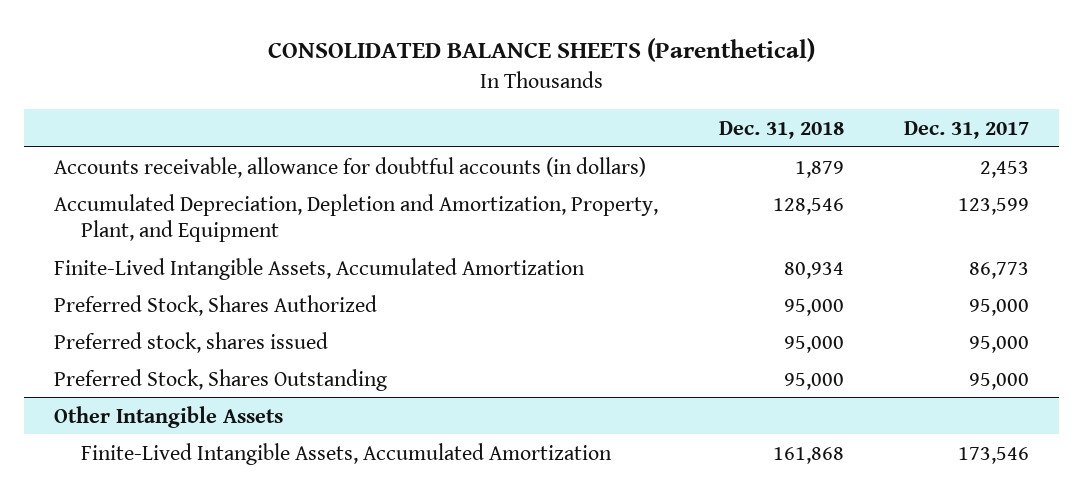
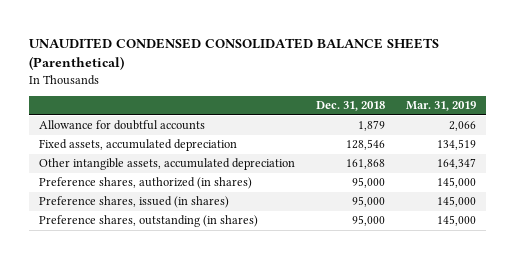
- CONSOLIDATED BALANCE SHEETS (Parenthetical)
+ UNAUDITED CONDENSED CONSOLIDATED BALANCE SHEETS (Parenthetical)
- | Dec. 31, 2018 | Dec. 31, 2017
+ | Dec. 31, 2018 | Mar. 31, 2019
- Accounts receivable, allowance for doubtful accounts (in dollars) | 1,879 | 2,453
- Accumulated Depreciation, Depletion and Amortization, Property, Plant, and Equipment | 128,546 | 123,599
- Finite-Lived Intangible Assets, Accumulated Amortization | 80,934 | 86,773
- Preferred Stock, Shares Authorized | 95,000 | 95,000
- Preferred stock, shares issued | 95,000 | 95,000
- Preferred Stock, Shares Outstanding | 95,000 | 95,000
- Other Intangible Assets
- Finite-Lived Intangible Assets, Accumulated Amortization | 161,868 | 173,546
+ Allowance for doubtful accounts | 1,879 | 2,066
+ Fixed assets, accumulated depreciation | 128,546 | 134,519
+ Other intangible assets, accumulated depreciation | 161,868 | 164,347
+ Preference shares, authorized (in shares) | 95,000 | 145,000
+ Preference shares, issued (in shares) | 95,000 | 145,000
+ Preference shares, outstanding (in shares) | 95,000 | 145,000

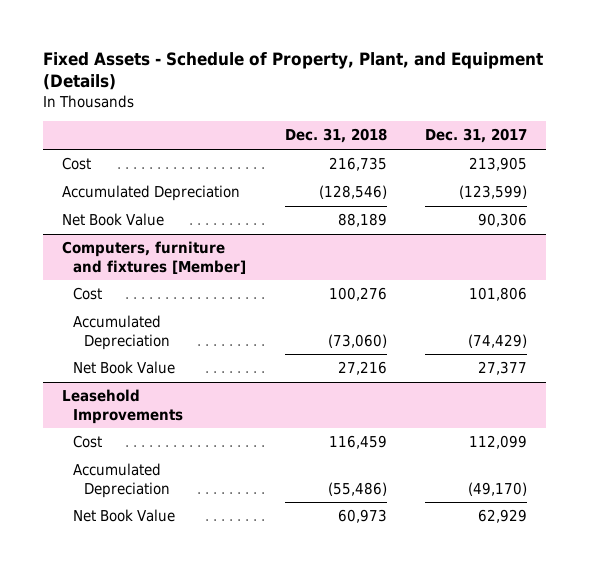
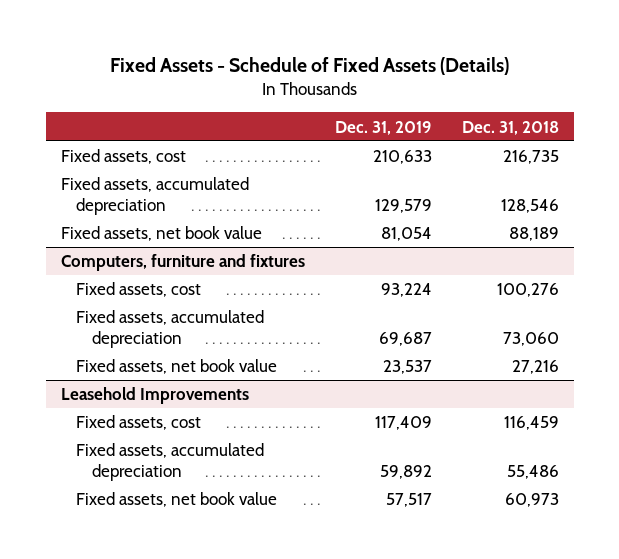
- Fixed Assets - Schedule of Property, Plant, and Equipment (Details)
+ Fixed Assets - Schedule of Fixed Assets (Details)
- | Dec. 31, 2018 | Dec. 31, 2017
+ | Dec. 31, 2019 | Dec. 31, 2018
- Cost | 216,735 | 213,905
- Accumulated Depreciation | (128,546) | (123,599)
- Net Book Value | 88,189 | 90,306
- Computers, furniture and fixtures [Member]
- Cost | 100,276 | 101,806
- Accumulated Depreciation | (73,060) | (74,429)
- Net Book Value | 27,216 | 27,377
+ Fixed assets, cost | 210,633 | 216,735
+ Fixed assets, accumulated depreciation | 129,579 | 128,546
+ Fixed assets, net book value | 81,054 | 88,189
+ Computers, furniture and fixtures
+ Fixed assets, cost | 93,224 | 100,276
+ Fixed assets, accumulated depreciation | 69,687 | 73,060
+ Fixed assets, net book value | 23,537 | 27,216
@ Leasehold Improvements
- Cost | 116,459 | 112,099
- Accumulated Depreciation | (55,486) | (49,170)
- Net Book Value | 60,973 | 62,929
+ Fixed assets, cost | 117,409 | 116,459
+ Fixed assets, accumulated depreciation | 59,892 | 55,486
+ Fixed assets, net book value | 57,517 | 60,973

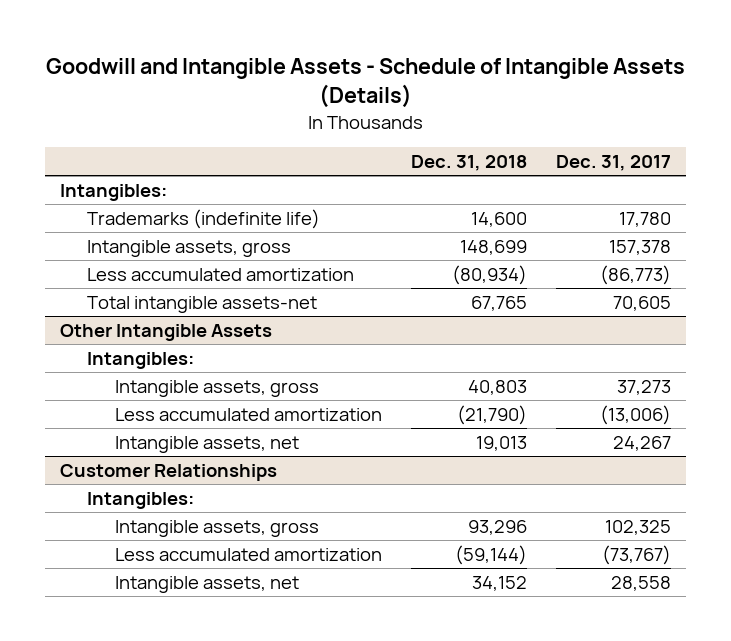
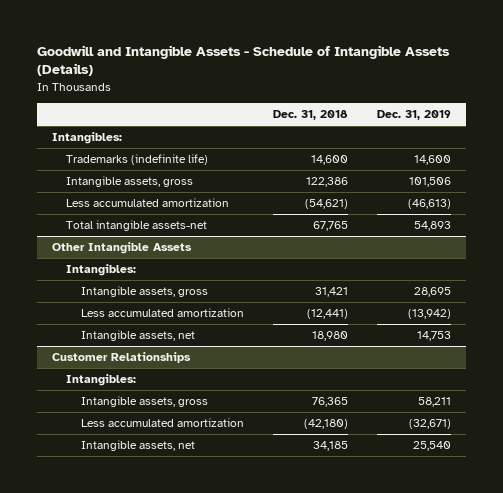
- | Dec. 31, 2018 | Dec. 31, 2017
+ | Dec. 31, 2018 | Dec. 31, 2019
- Intangible assets, gross | 148,699 | 157,378
- Less accumulated amortization | (80,934) | (86,773)
+ Intangible assets, gross | 122,386 | 101,506
+ Less accumulated amortization | (54,621) | (46,613)
@ Other Intangible Assets
- Intangible assets, gross | 40,803 | 37,273
- Less accumulated amortization | (21,790) | (13,006)
- Intangible assets, net | 19,013 | 24,267
+ Intangible assets, gross | 31,421 | 28,695
+ Less accumulated amortization | (12,441) | (13,942)
+ Intangible assets, net | 18,980 | 14,753
@ Customer Relationships
- Intangible assets, gross | 93,296 | 102,325
- Less accumulated amortization | (59,144) | (73,767)
- Intangible assets, net | 34,152 | 28,558
+ Intangible assets, gross | 76,365 | 58,211
+ Less accumulated amortization | (42,180) | (32,671)
+ Intangible assets, net | 34,185 | 25,540

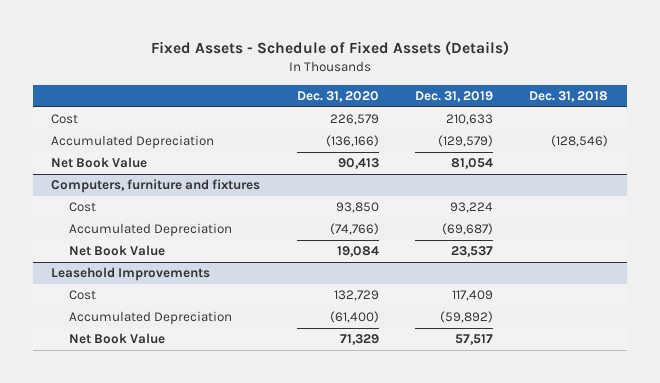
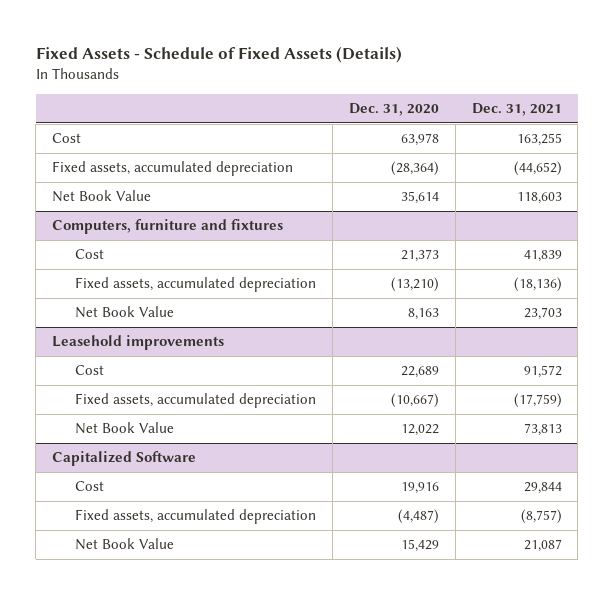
- | Dec. 31, 2020 | Dec. 31, 2019 | Dec. 31, 2018
+ | Dec. 31, 2020 | Dec. 31, 2021
- Cost | 226,579 | 210,633 |
- Accumulated Depreciation | (136,166) | (129,579) | (128,546)
- Net Book Value | 90,413 | 81,054 |
+ Cost | 63,978 | 163,255
+ Fixed assets, accumulated depreciation | (28,364) | (44,652)
+ Net Book Value | 35,614 | 118,603
@ Computers, furniture and fixtures
- Cost | 93,850 | 93,224 |
- Accumulated Depreciation | (74,766) | (69,687) |
- Net Book Value | 19,084 | 23,537 |
- Leasehold Improvements
- Cost | 132,729 | 117,409 |
- Accumulated Depreciation | (61,400) | (59,892) |
- Net Book Value | 71,329 | 57,517 |
@ Computers, furniture and fixtures
+ Cost | 21,373 | 41,839
+ Fixed assets, accumulated depreciation | (13,210) | (18,136)
+ Net Book Value | 8,163 | 23,703
+ Leasehold improvements
+ Cost | 22,689 | 91,572
+ Fixed assets, accumulated depreciation | (10,667) | (17,759)
+ Net Book Value | 12,022 | 73,813
+ Capitalized Software
+ Cost | 19,916 | 29,844
+ Fixed assets, accumulated depreciation | (4,487) | (8,757)
+ Net Book Value | 15,429 | 21,087

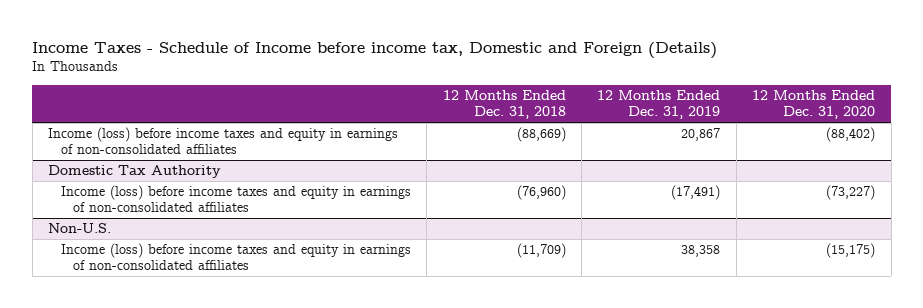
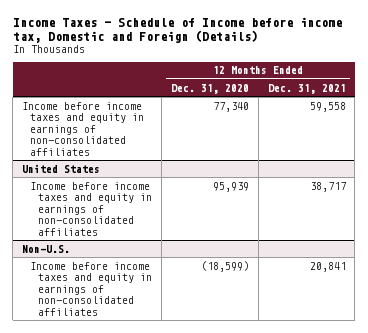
- | 12 Months Ended Dec. 31, 2018 | 12 Months Ended Dec. 31, 2019 | 12 Months Ended Dec. 31, 2020
+ | 12 Months Ended Dec. 31, 2020 | 12 Months Ended Dec. 31, 2021
- Income (loss) before income taxes and equity in earnings of non-consolidated affiliates | (88,669) | 20,867 | (88,402)
- Domestic Tax Authority
- Income (loss) before income taxes and equity in earnings of non-consolidated affiliates | (76,960) | (17,491) | (73,227)
+ Income before income taxes and equity in earnings of non-consolidated affiliates | 77,340 | 59,558
+ United States
+ Income before income taxes and equity in earnings of non-consolidated affiliates | 95,939 | 38,717
@ Non-U.S.
- Income (loss) before income taxes and equity in earnings of non-consolidated affiliates | (11,709) | 38,358 | (15,175)
+ Income before income taxes and equity in earnings of non-consolidated affiliates | (18,599) | 20,841

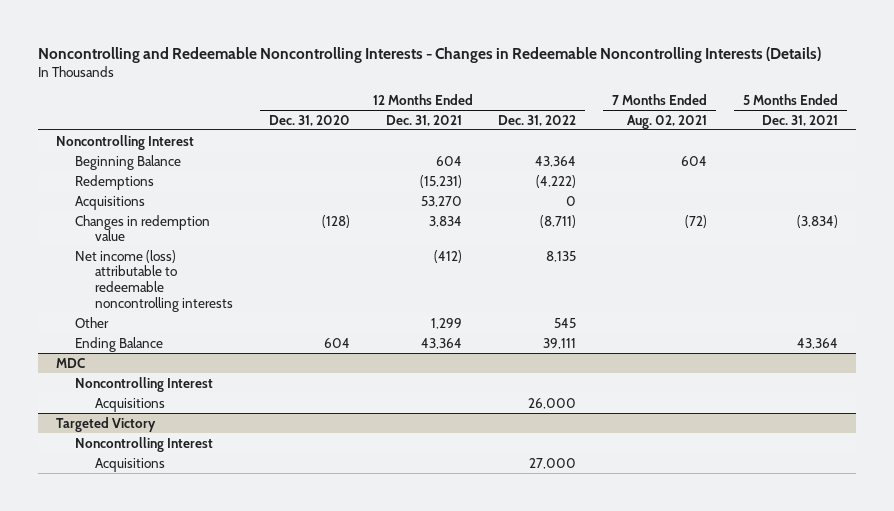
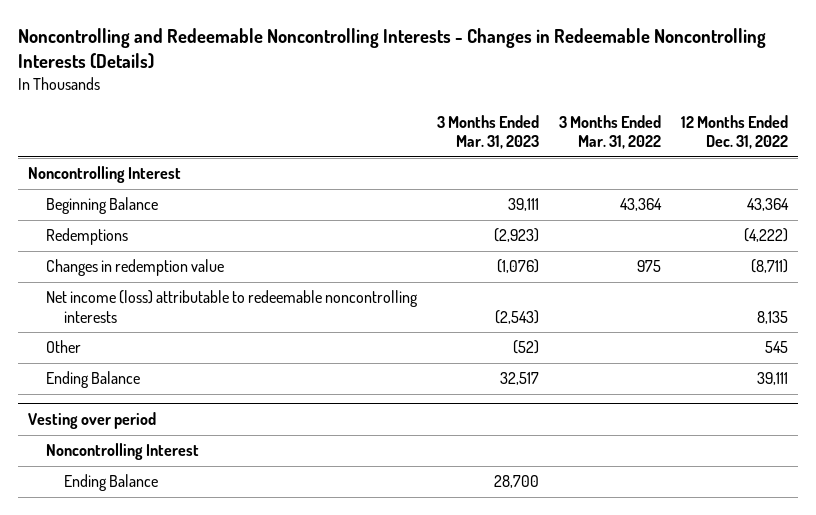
- | 12 Months Ended Dec. 31, 2020 | 12 Months Ended Dec. 31, 2021 | 12 Months Ended Dec. 31, 2022 | 7 Months Ended Aug. 02, 2021 | 5 Months Ended Dec. 31, 2021
+ | 3 Months Ended Mar. 31, 2023 | 3 Months Ended Mar. 31, 2022 | 12 Months Ended Dec. 31, 2022
- Acquisitions | | 53,270 | 0 | |
- MDC
- Noncontrolling Interest
- Acquisitions | | | 26,000 | |
- Targeted Victory
+ Vesting over period
- Acquisitions | | | 27,000 | |
+ Ending Balance | 28,700 | |

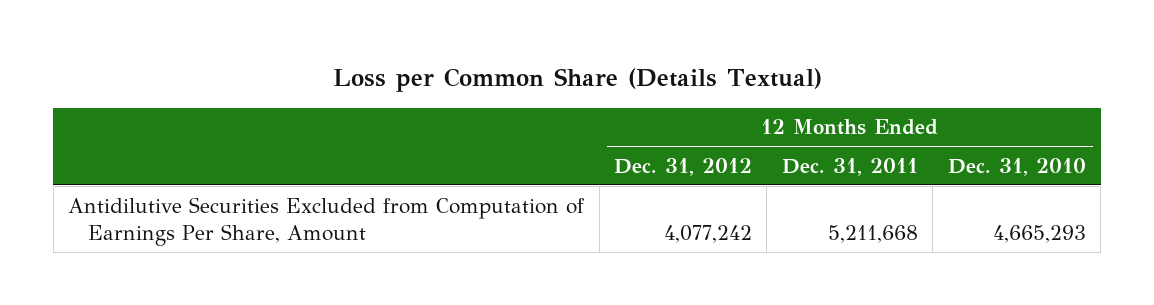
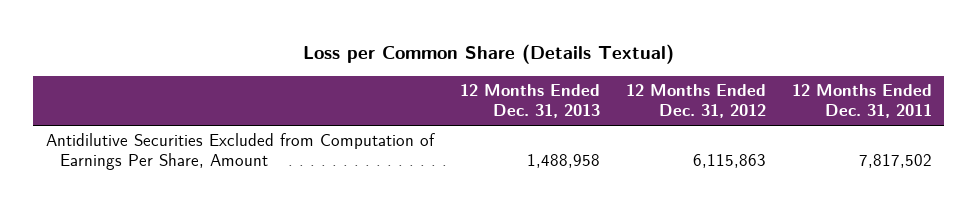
- | 12 Months Ended Dec. 31, 2012 | 12 Months Ended Dec. 31, 2011 | 12 Months Ended Dec. 31, 2010
+ | 12 Months Ended Dec. 31, 2013 | 12 Months Ended Dec. 31, 2012 | 12 Months Ended Dec. 31, 2011
- Antidilutive Securities Excluded from Computation of Earnings Per Share, Amount | 4,077,242 | 5,211,668 | 4,665,293
+ Antidilutive Securities Excluded from Computation of Earnings Per Share, Amount | 1,488,958 | 6,115,863 | 7,817,502

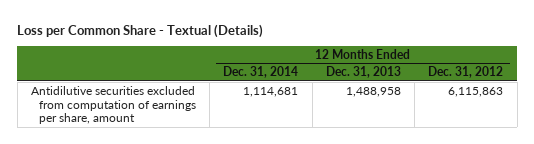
- Loss per Common Share (Details Textual)
+ Loss per Common Share - Textual (Details)
- | 12 Months Ended Dec. 31, 2013 | 12 Months Ended Dec. 31, 2012 | 12 Months Ended Dec. 31, 2011
+ | 12 Months Ended Dec. 31, 2014 | 12 Months Ended Dec. 31, 2013 | 12 Months Ended Dec. 31, 2012
- Antidilutive Securities Excluded from Computation of Earnings Per Share, Amount | 1,488,958 | 6,115,863 | 7,817,502
+ Antidilutive securities excluded from computation of earnings per share, amount | 1,114,681 | 1,488,958 | 6,115,863

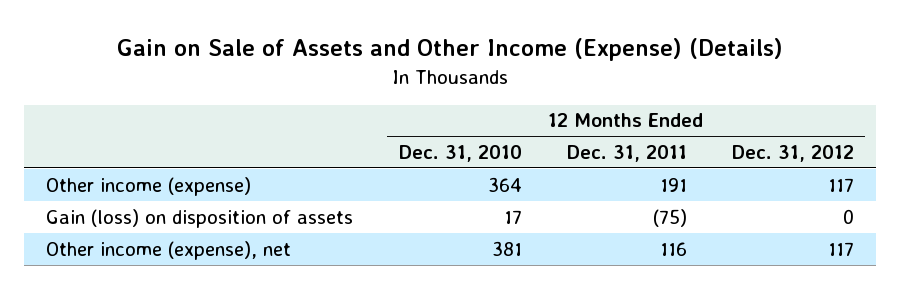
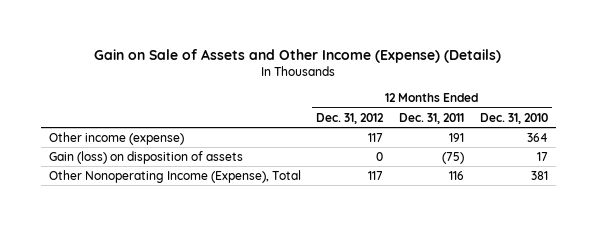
- | 12 Months Ended Dec. 31, 2010 | 12 Months Ended Dec. 31, 2011 | 12 Months Ended Dec. 31, 2012
+ | 12 Months Ended Dec. 31, 2012 | 12 Months Ended Dec. 31, 2011 | 12 Months Ended Dec. 31, 2010
- Other income (expense), net | 381 | 116 | 117
+ Other Nonoperating Income (Expense), Total | 117 | 116 | 381

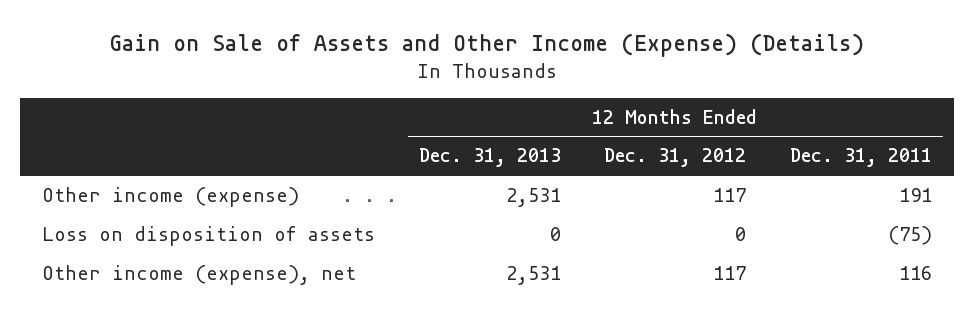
- | 12 Months Ended Dec. 31, 2012 | 12 Months Ended Dec. 31, 2011 | 12 Months Ended Dec. 31, 2010
+ | 12 Months Ended Dec. 31, 2013 | 12 Months Ended Dec. 31, 2012 | 12 Months Ended Dec. 31, 2011
- Gain (loss) on disposition of assets | 0 | (75) | 17
- Other Nonoperating Income (Expense), Total | 117 | 116 | 381
+ Loss on disposition of assets | 0 | 0 | (75)
+ Other income (expense), net | 2,531 | 117 | 116

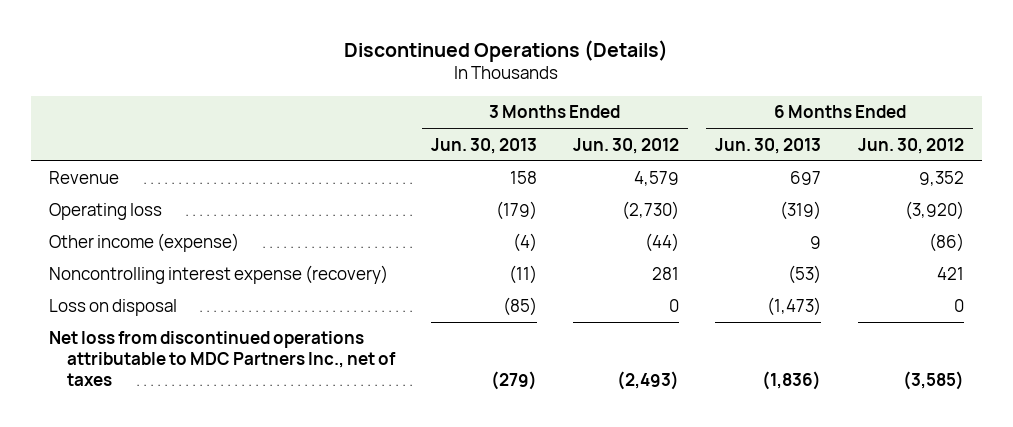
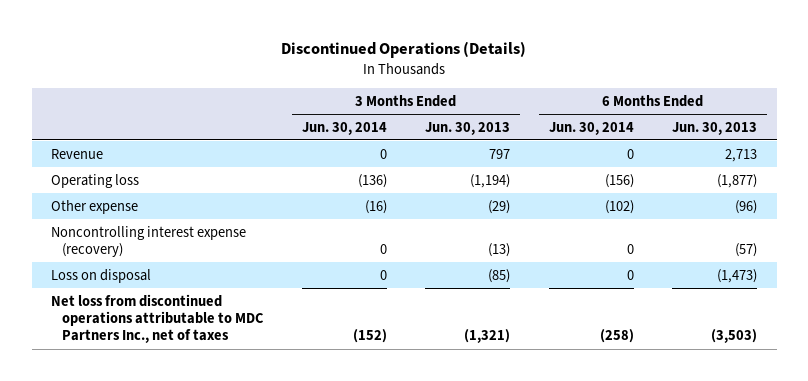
- | 3 Months Ended Jun. 30, 2013 | 3 Months Ended Jun. 30, 2012 | 6 Months Ended Jun. 30, 2013 | 6 Months Ended Jun. 30, 2012
+ | 3 Months Ended Jun. 30, 2014 | 3 Months Ended Jun. 30, 2013 | 6 Months Ended Jun. 30, 2014 | 6 Months Ended Jun. 30, 2013
- Revenue | 158 | 4,579 | 697 | 9,352
- Operating loss | (179) | (2,730) | (319) | (3,920)
- Other income (expense) | (4) | (44) | 9 | (86)
- Noncontrolling interest expense (recovery) | (11) | 281 | (53) | 421
+ Revenue | 0 | 797 | 0 | 2,713
+ Operating loss | (136) | (1,194) | (156) | (1,877)
+ Other expense | (16) | (29) | (102) | (96)
+ Noncontrolling interest expense (recovery) | 0 | (13) | 0 | (57)
- Net loss from discontinued operations attributable to MDC Partners Inc., net of taxes | (279) | (2,493) | (1,836) | (3,585)
+ Net loss from discontinued operations attributable to MDC Partners Inc., net of taxes | (152) | (1,321) | (258) | (3,503)

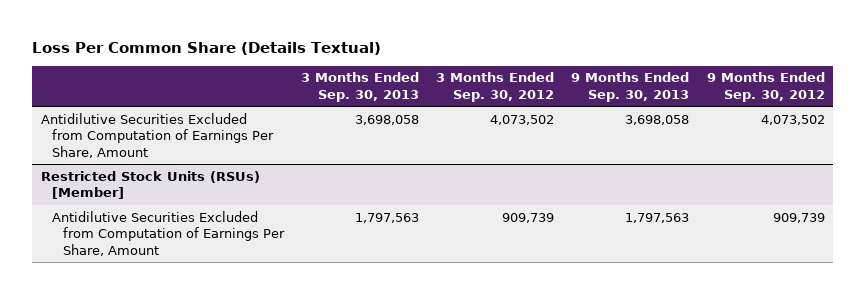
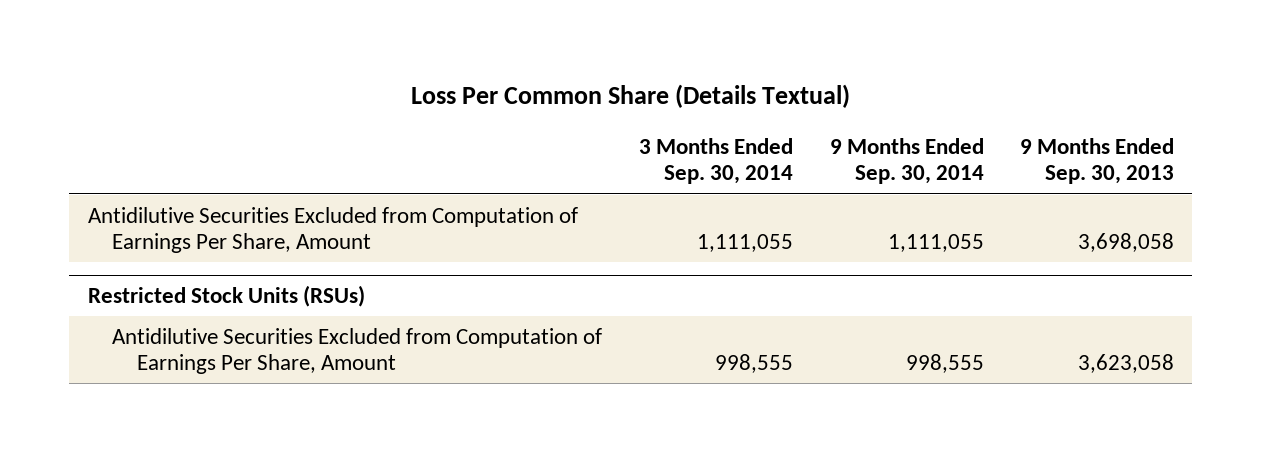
- | 3 Months Ended Sep. 30, 2013 | 3 Months Ended Sep. 30, 2012 | 9 Months Ended Sep. 30, 2013 | 9 Months Ended Sep. 30, 2012
+ | 3 Months Ended Sep. 30, 2014 | 9 Months Ended Sep. 30, 2014 | 9 Months Ended Sep. 30, 2013
- Restricted Stock Units (RSUs) [Member]
- Antidilutive Securities Excluded from Computation of Earnings Per Share, Amount | 1,797,563 | 909,739 | 1,797,563 | 909,739
+ Restricted Stock Units (RSUs)
+ Antidilutive Securities Excluded from Computation of Earnings Per Share, Amount | 998,555 | 998,555 | 3,623,058

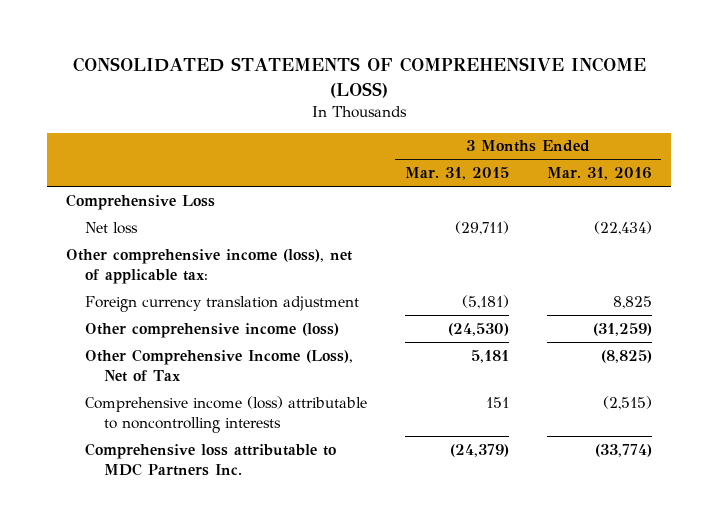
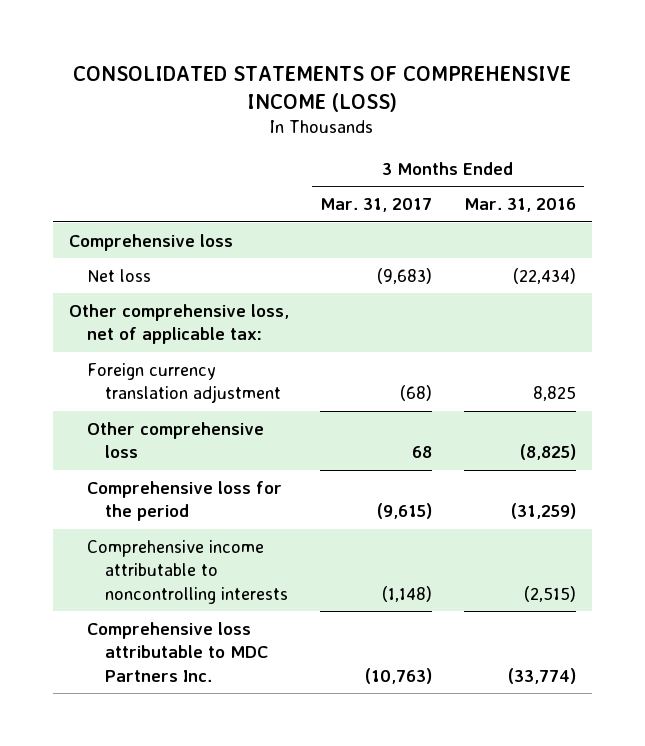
- | 3 Months Ended Mar. 31, 2015 | 3 Months Ended Mar. 31, 2016
+ | 3 Months Ended Mar. 31, 2017 | 3 Months Ended Mar. 31, 2016
- Comprehensive Loss
+ Comprehensive loss
- Other comprehensive income (loss), net of applicable tax:
+ Other comprehensive loss, net of applicable tax:
- Other comprehensive income (loss) | (24,530) | (31,259)
- Other Comprehensive Income (Loss), Net of Tax | 5,181 | (8,825)
- Comprehensive income (loss) attributable to noncontrolling interests | 151 | (2,515)
+ Other comprehensive loss | 68 | (8,825)
+ Comprehensive loss for the period | (9,615) | (31,259)
+ Comprehensive income attributable to noncontrolling interests | (1,148) | (2,515)

